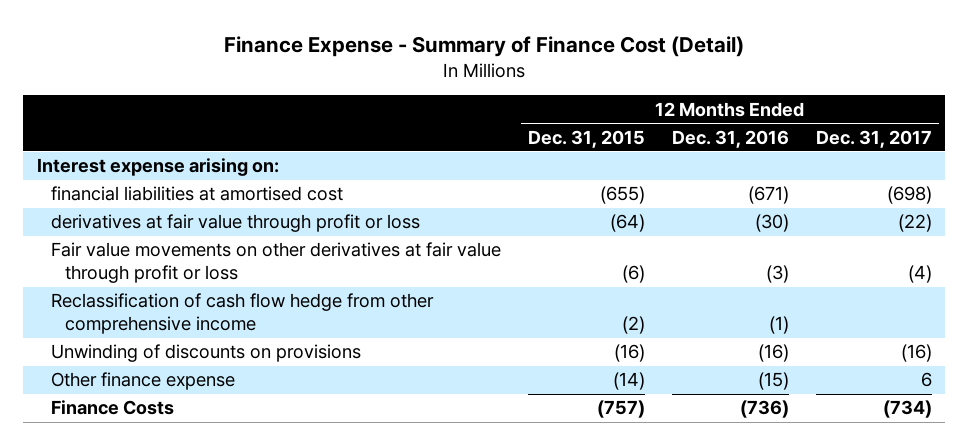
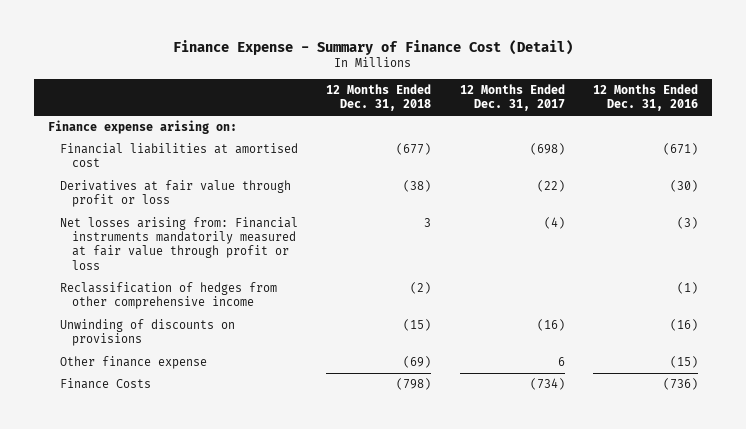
- | 12 Months Ended Dec. 31, 2015 | 12 Months Ended Dec. 31, 2016 | 12 Months Ended Dec. 31, 2017
+ | 12 Months Ended Dec. 31, 2018 | 12 Months Ended Dec. 31, 2017 | 12 Months Ended Dec. 31, 2016
- Interest expense arising on:
- financial liabilities at amortised cost | (655) | (671) | (698)
- derivatives at fair value through profit or loss | (64) | (30) | (22)
- Fair value movements on other derivatives at fair value through profit or loss | (6) | (3) | (4)
- Reclassification of cash flow hedge from other comprehensive income | (2) | (1) |
+ Finance expense arising on:
+ Financial liabilities at amortised cost | (677) | (698) | (671)
+ Derivatives at fair value through profit or loss | (38) | (22) | (30)
+ Net losses arising from: Financial instruments mandatorily measured at fair value through profit or loss | 3 | (4) | (3)
+ Reclassification of hedges from other comprehensive income | (2) | | (1)

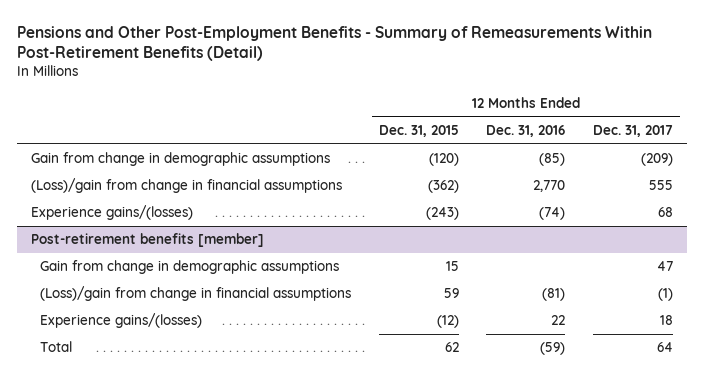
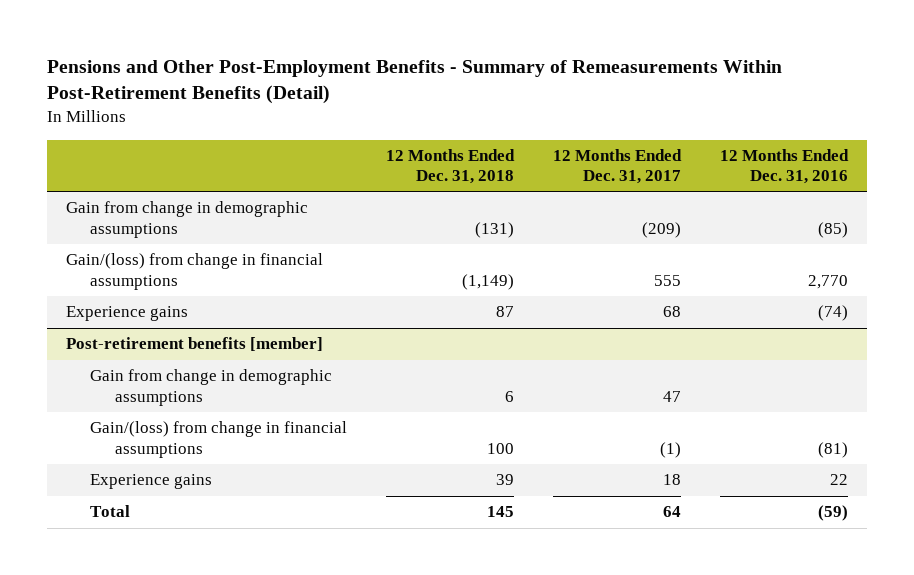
- | 12 Months Ended Dec. 31, 2015 | 12 Months Ended Dec. 31, 2016 | 12 Months Ended Dec. 31, 2017
+ | 12 Months Ended Dec. 31, 2018 | 12 Months Ended Dec. 31, 2017 | 12 Months Ended Dec. 31, 2016
- (Loss)/gain from change in financial assumptions | (362) | 2,770 | 555
- Experience gains/(losses) | (243) | (74) | 68
+ Gain/(loss) from change in financial assumptions | (1,149) | 555 | 2,770
+ Experience gains | 87 | 68 | (74)
@ Post-retirement benefits [member]
- (Loss)/gain from change in financial assumptions | 59 | (81) | (1)
- Experience gains/(losses) | (12) | 22 | 18
+ Gain/(loss) from change in financial assumptions | 100 | (1) | (81)
+ Experience gains | 39 | 18 | 22

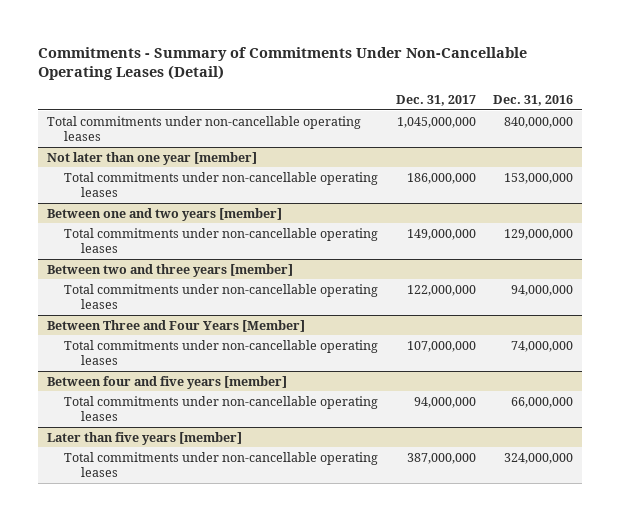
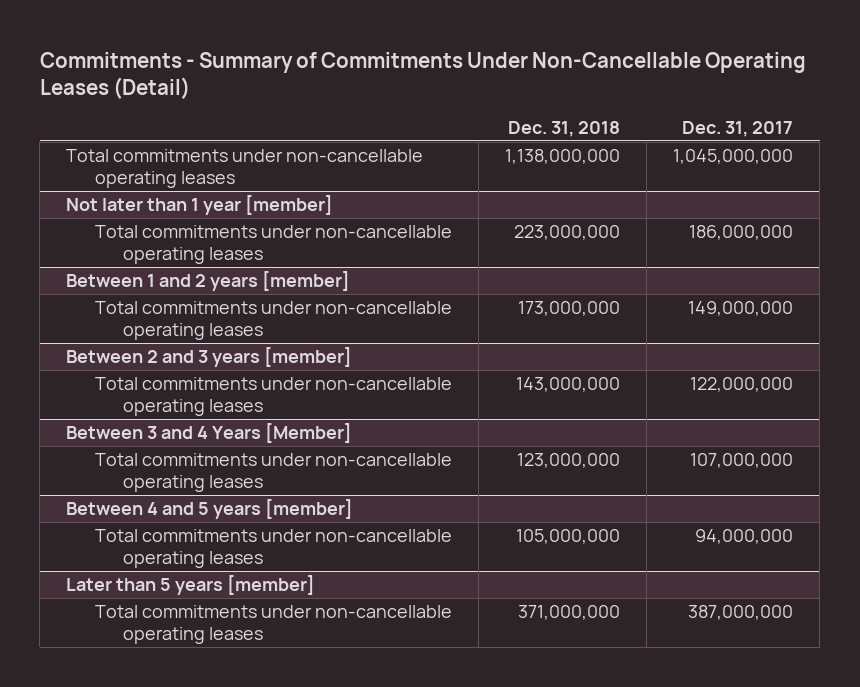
- | Dec. 31, 2017 | Dec. 31, 2016
+ | Dec. 31, 2018 | Dec. 31, 2017
- Not later than one year [member]
+ Not later than 1 year [member]
- Between one and two years [member]
+ Between 1 and 2 years [member]
- Between two and three years [member]
+ Between 2 and 3 years [member]
- Between Three and Four Years [Member]
+ Between 3 and 4 Years [Member]
- Between four and five years [member]
+ Between 4 and 5 years [member]
- Later than five years [member]
+ Later than 5 years [member]

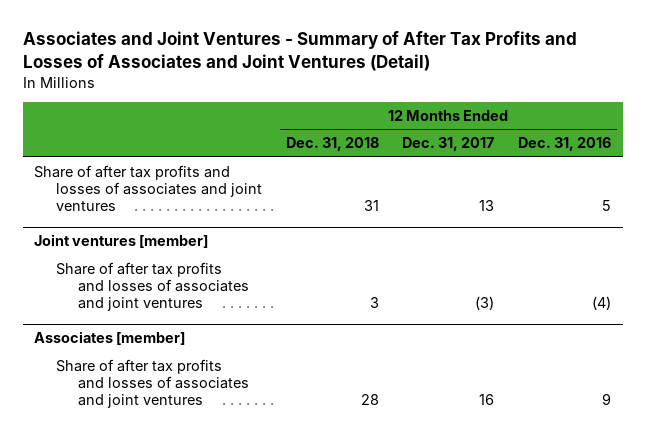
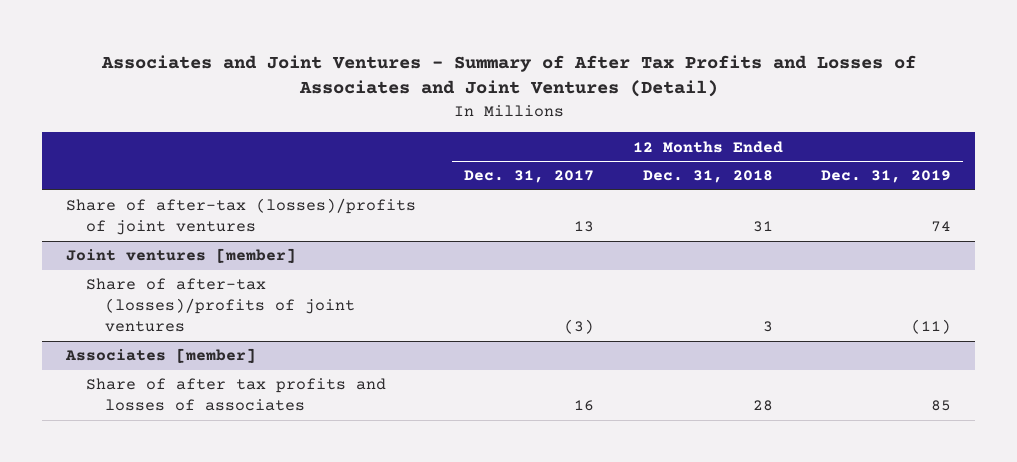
- | 12 Months Ended Dec. 31, 2018 | 12 Months Ended Dec. 31, 2017 | 12 Months Ended Dec. 31, 2016
+ | 12 Months Ended Dec. 31, 2017 | 12 Months Ended Dec. 31, 2018 | 12 Months Ended Dec. 31, 2019
- Share of after tax profits and losses of associates and joint ventures | 31 | 13 | 5
+ Share of after-tax (losses)/profits of joint ventures | 13 | 31 | 74
@ Joint ventures [member]
- Share of after tax profits and losses of associates and joint ventures | 3 | (3) | (4)
+ Share of after-tax (losses)/profits of joint ventures | (3) | 3 | (11)
@ Associates [member]
- Share of after tax profits and losses of associates and joint ventures | 28 | 16 | 9
+ Share of after tax profits and losses of associates | 16 | 28 | 85

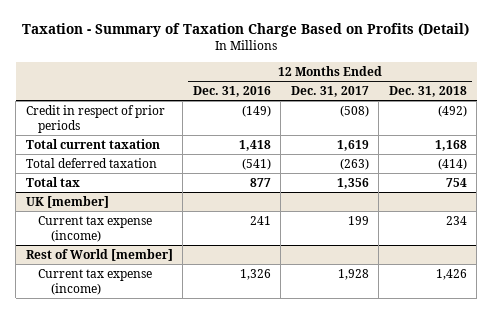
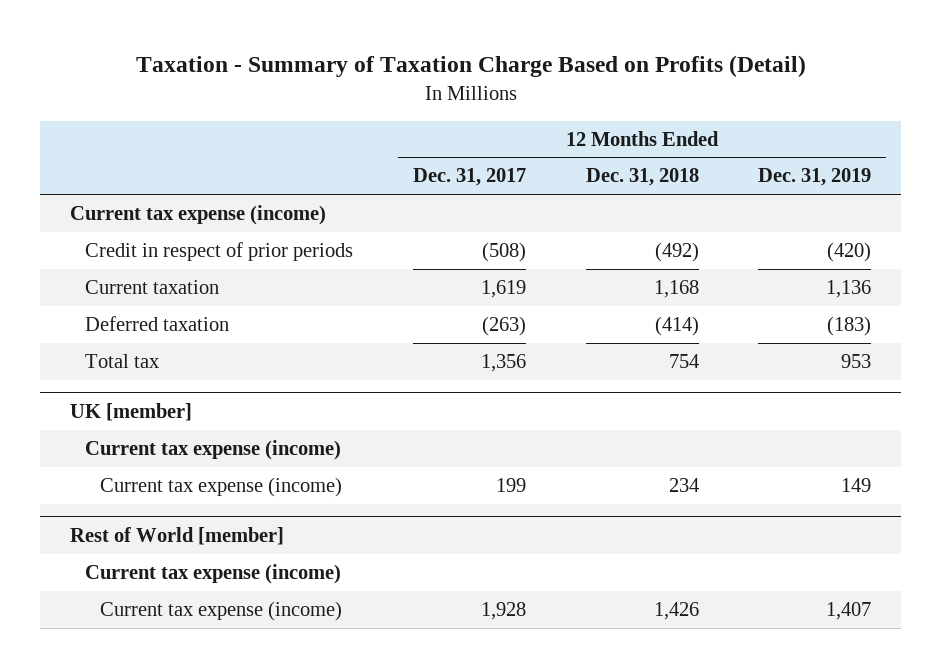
- | 12 Months Ended Dec. 31, 2016 | 12 Months Ended Dec. 31, 2017 | 12 Months Ended Dec. 31, 2018
+ | 12 Months Ended Dec. 31, 2017 | 12 Months Ended Dec. 31, 2018 | 12 Months Ended Dec. 31, 2019
+ Current tax expense (income)
- Total current taxation | 1,418 | 1,619 | 1,168
- Total deferred taxation | (541) | (263) | (414)
+ Current taxation | 1,619 | 1,168 | 1,136
+ Deferred taxation | (263) | (414) | (183)
@ UK [member]
+ Current tax expense (income)
@ Rest of World [member]
+ Current tax expense (income)

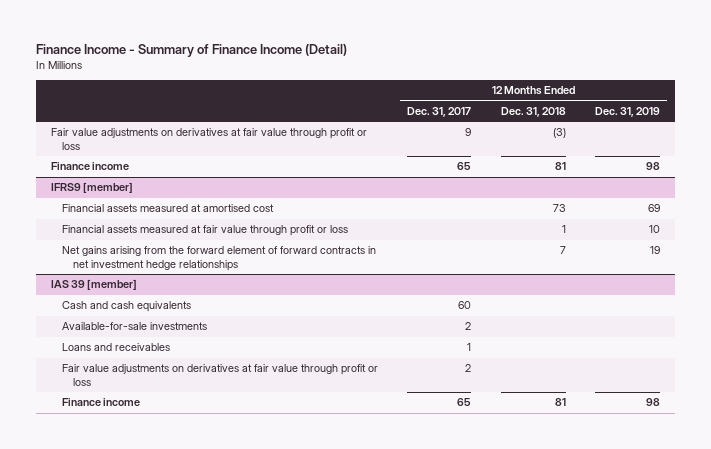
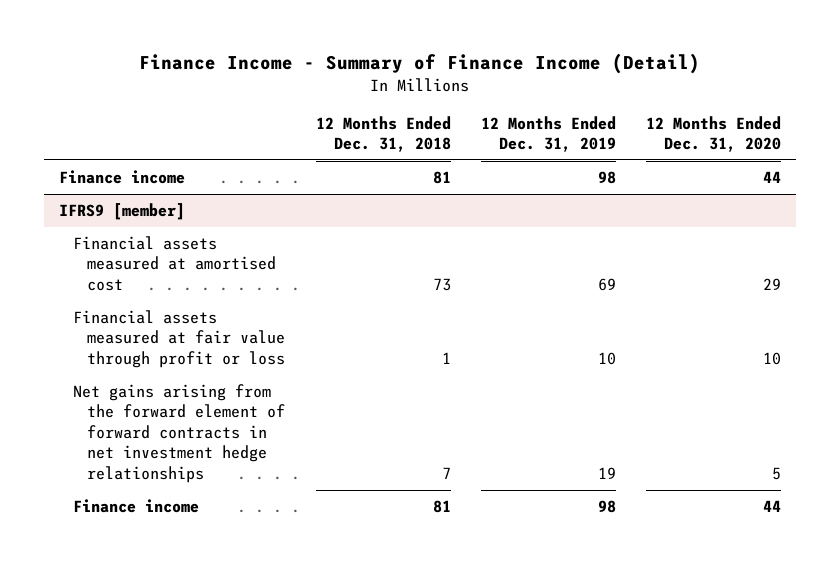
- | 12 Months Ended Dec. 31, 2017 | 12 Months Ended Dec. 31, 2018 | 12 Months Ended Dec. 31, 2019
+ | 12 Months Ended Dec. 31, 2018 | 12 Months Ended Dec. 31, 2019 | 12 Months Ended Dec. 31, 2020
- Fair value adjustments on derivatives at fair value through profit or loss | 9 | (3) |
- IAS 39 [member]
- Cash and cash equivalents | 60 | |
- Available-for-sale investments | 2 | |
- Loans and receivables | 1 | |
- Fair value adjustments on derivatives at fair value through profit or loss | 2 | |

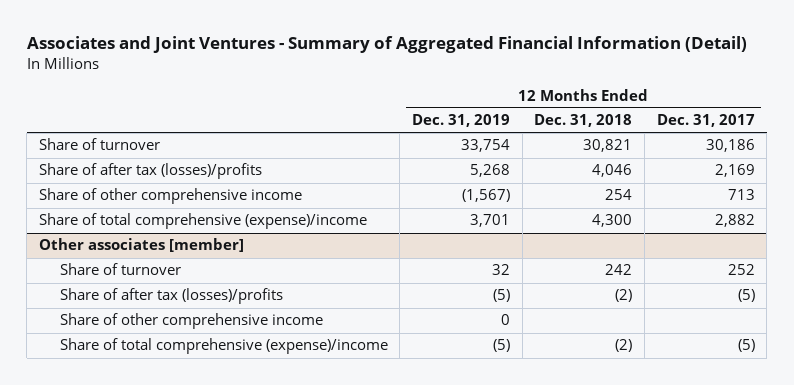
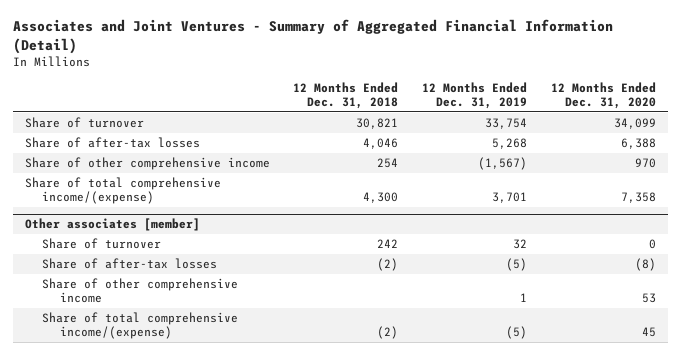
- | 12 Months Ended Dec. 31, 2019 | 12 Months Ended Dec. 31, 2018 | 12 Months Ended Dec. 31, 2017
+ | 12 Months Ended Dec. 31, 2018 | 12 Months Ended Dec. 31, 2019 | 12 Months Ended Dec. 31, 2020
- Share of after tax (losses)/profits | 5,268 | 4,046 | 2,169
+ Share of after-tax losses | 4,046 | 5,268 | 6,388
- Share of total comprehensive (expense)/income | 3,701 | 4,300 | 2,882
+ Share of total comprehensive income/(expense) | 4,300 | 3,701 | 7,358
@ Other associates [member]
- Share of after tax (losses)/profits | (5) | (2) | (5)
- Share of other comprehensive income | 0 | |
- Share of total comprehensive (expense)/income | (5) | (2) | (5)
+ Share of after-tax losses | (2) | (5) | (8)
+ Share of other comprehensive income | | 1 | 53
+ Share of total comprehensive income/(expense) | (2) | (5) | 45

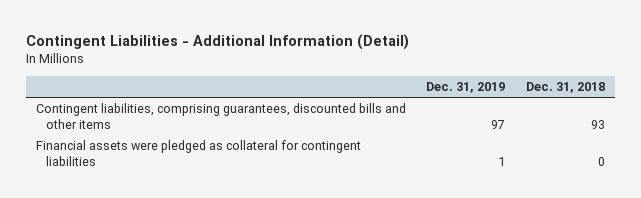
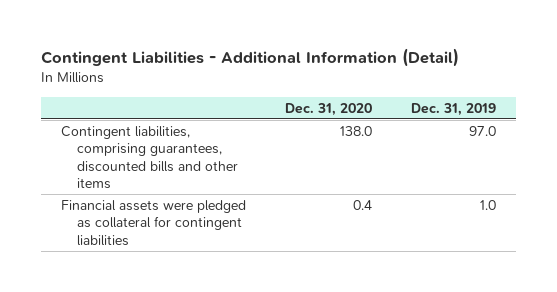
- | Dec. 31, 2019 | Dec. 31, 2018
+ | Dec. 31, 2020 | Dec. 31, 2019
- Contingent liabilities, comprising guarantees, discounted bills and other items | 97 | 93
- Financial assets were pledged as collateral for contingent liabilities | 1 | 0
+ Contingent liabilities, comprising guarantees, discounted bills and other items | 138.0 | 97.0
+ Financial assets were pledged as collateral for contingent liabilities | 0.4 | 1.0

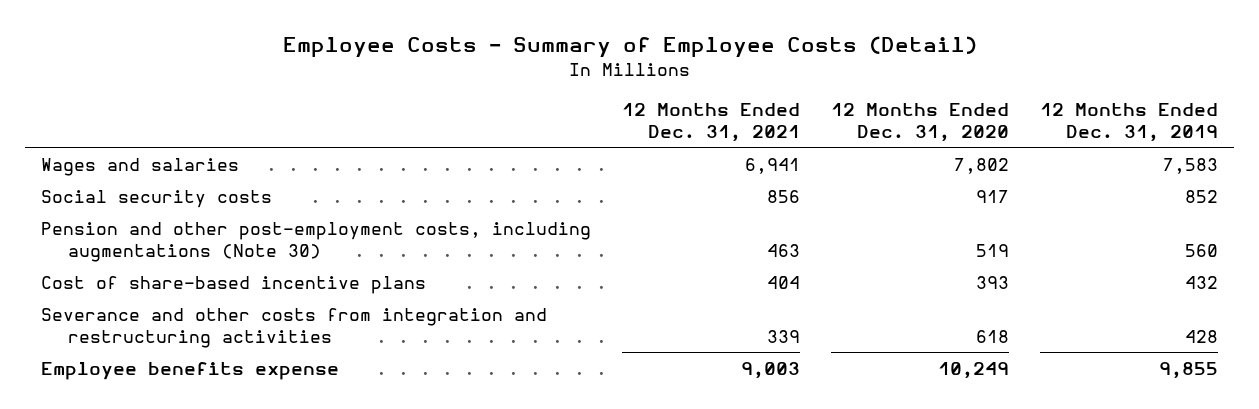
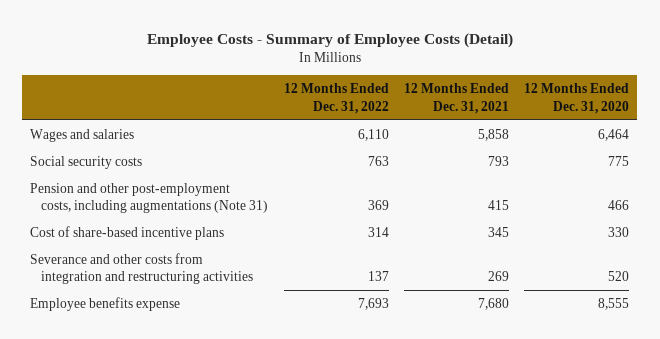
- | 12 Months Ended Dec. 31, 2021 | 12 Months Ended Dec. 31, 2020 | 12 Months Ended Dec. 31, 2019
+ | 12 Months Ended Dec. 31, 2022 | 12 Months Ended Dec. 31, 2021 | 12 Months Ended Dec. 31, 2020
- Wages and salaries | 6,941 | 7,802 | 7,583
- Social security costs | 856 | 917 | 852
- Pension and other post-employment costs, including augmentations (Note 30) | 463 | 519 | 560
- Cost of share-based incentive plans | 404 | 393 | 432
- Severance and other costs from integration and restructuring activities | 339 | 618 | 428
- Employee benefits expense | 9,003 | 10,249 | 9,855
+ Wages and salaries | 6,110 | 5,858 | 6,464
+ Social security costs | 763 | 793 | 775
+ Pension and other post-employment costs, including augmentations (Note 31) | 369 | 415 | 466
+ Cost of share-based incentive plans | 314 | 345 | 330
+ Severance and other costs from integration and restructuring activities | 137 | 269 | 520
+ Employee benefits expense | 7,693 | 7,680 | 8,555

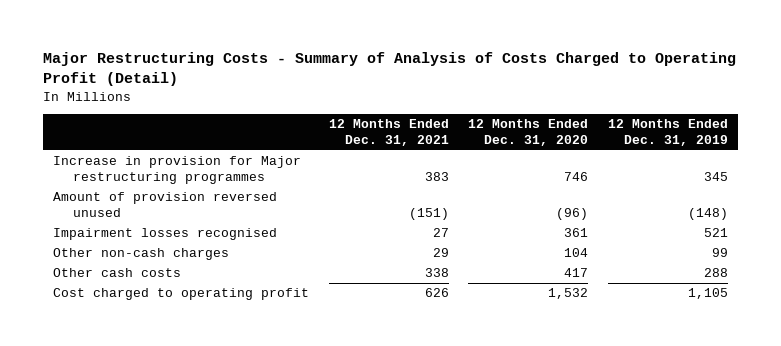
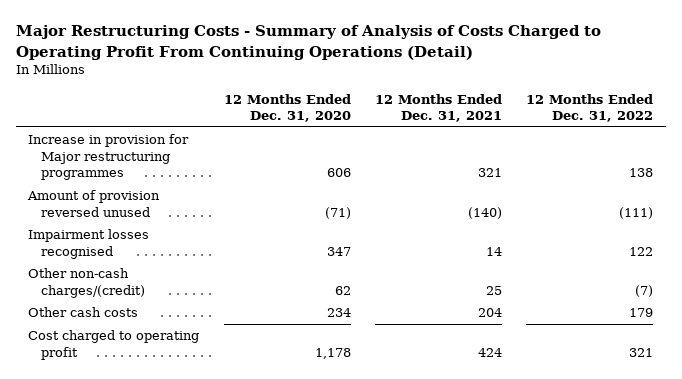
- Major Restructuring Costs - Summary of Analysis of Costs Charged to Operating Profit (Detail)
+ Major Restructuring Costs - Summary of Analysis of Costs Charged to Operating Profit From Continuing Operations (Detail)
- | 12 Months Ended Dec. 31, 2021 | 12 Months Ended Dec. 31, 2020 | 12 Months Ended Dec. 31, 2019
+ | 12 Months Ended Dec. 31, 2020 | 12 Months Ended Dec. 31, 2021 | 12 Months Ended Dec. 31, 2022
- Increase in provision for Major restructuring programmes | 383 | 746 | 345
- Amount of provision reversed unused | (151) | (96) | (148)
- Impairment losses recognised | 27 | 361 | 521
- Other non-cash charges | 29 | 104 | 99
- Other cash costs | 338 | 417 | 288
- Cost charged to operating profit | 626 | 1,532 | 1,105
+ Increase in provision for Major restructuring programmes | 606 | 321 | 138
+ Amount of provision reversed unused | (71) | (140) | (111)
+ Impairment losses recognised | 347 | 14 | 122
+ Other non-cash charges/(credit) | 62 | 25 | (7)
+ Other cash costs | 234 | 204 | 179
+ Cost charged to operating profit | 1,178 | 424 | 321

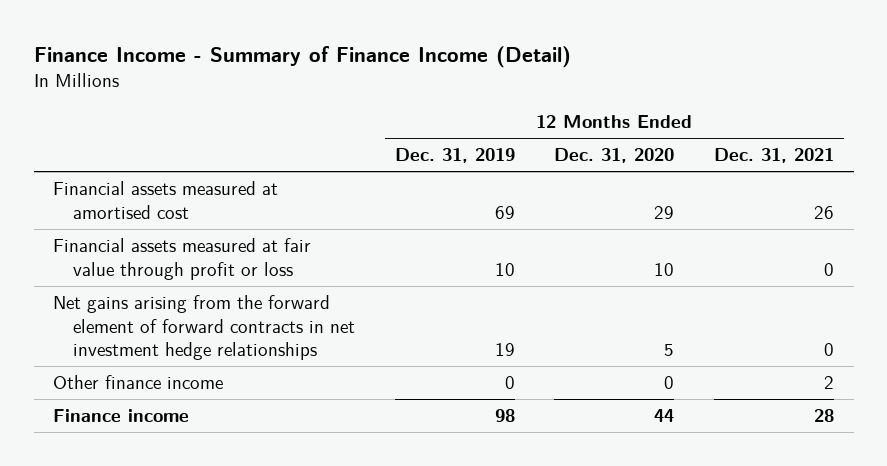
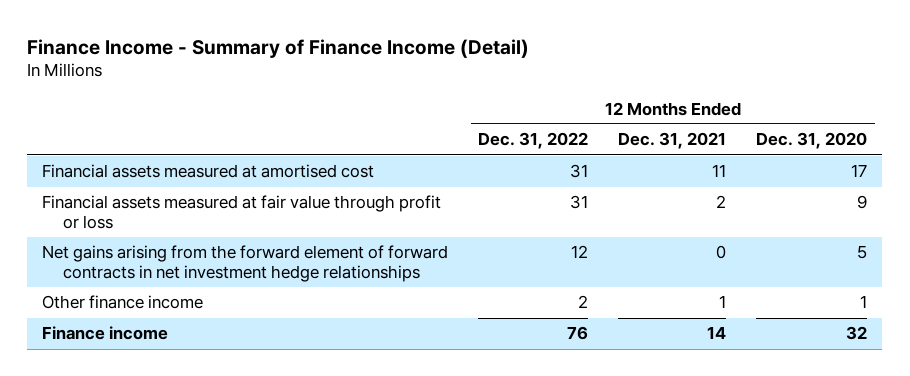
- | 12 Months Ended Dec. 31, 2019 | 12 Months Ended Dec. 31, 2020 | 12 Months Ended Dec. 31, 2021
+ | 12 Months Ended Dec. 31, 2022 | 12 Months Ended Dec. 31, 2021 | 12 Months Ended Dec. 31, 2020
- Financial assets measured at amortised cost | 69 | 29 | 26
- Financial assets measured at fair value through profit or loss | 10 | 10 | 0
+ Financial assets measured at amortised cost | 31 | 11 | 17
+ Financial assets measured at fair value through profit or loss | 31 | 2 | 9
- Other finance income | 0 | 0 | 2
- Finance income | 98 | 44 | 28
+ Other finance income | 2 | 1 | 1
+ Finance income | 76 | 14 | 32

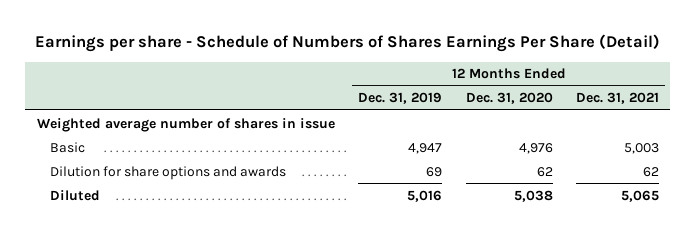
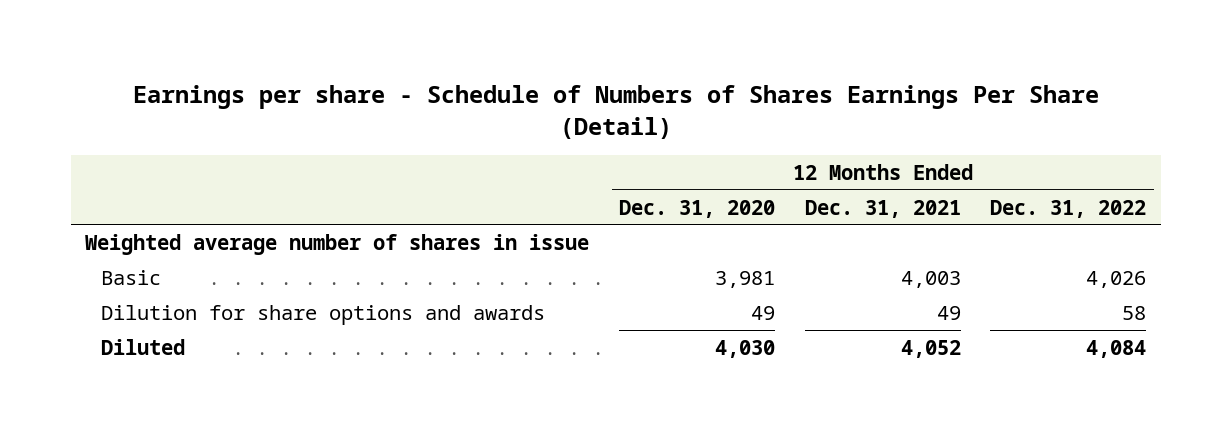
- | 12 Months Ended Dec. 31, 2019 | 12 Months Ended Dec. 31, 2020 | 12 Months Ended Dec. 31, 2021
+ | 12 Months Ended Dec. 31, 2020 | 12 Months Ended Dec. 31, 2021 | 12 Months Ended Dec. 31, 2022
- Basic | 4,947 | 4,976 | 5,003
- Dilution for share options and awards | 69 | 62 | 62
- Diluted | 5,016 | 5,038 | 5,065
+ Basic | 3,981 | 4,003 | 4,026
+ Dilution for share options and awards | 49 | 49 | 58
+ Diluted | 4,030 | 4,052 | 4,084

